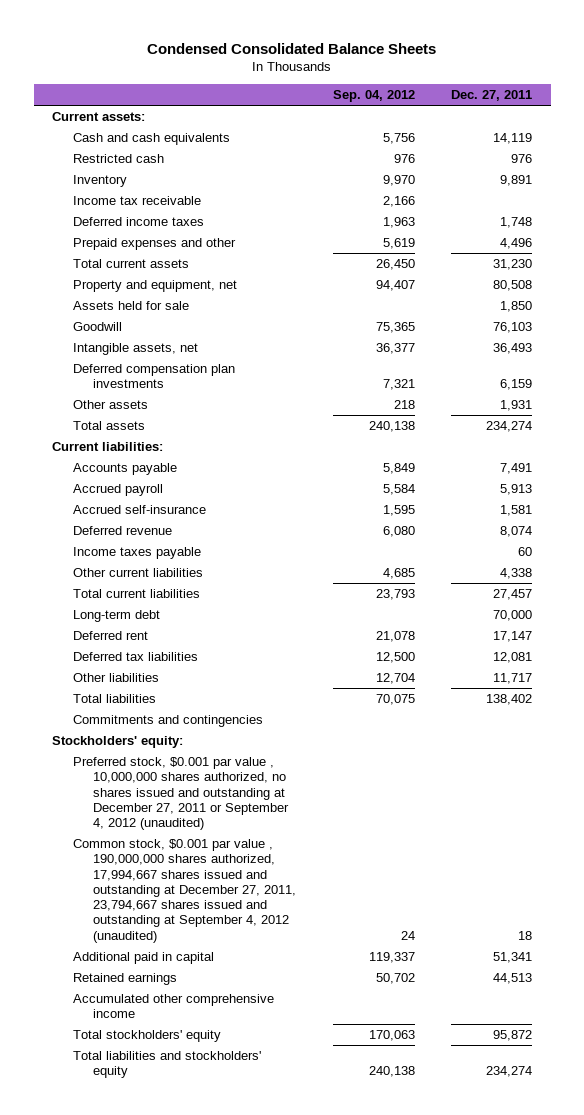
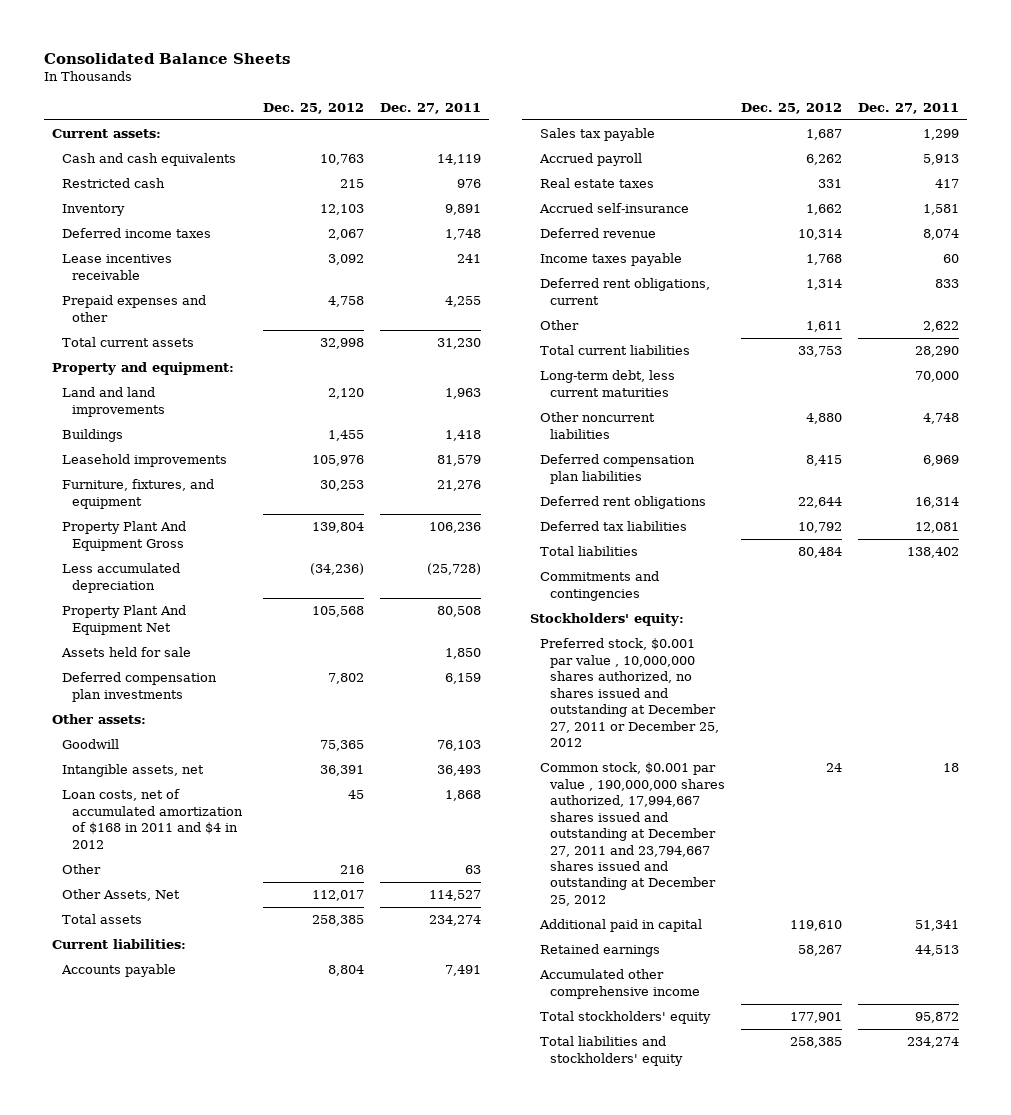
- Condensed Consolidated Balance Sheets
+ Consolidated Balance Sheets
- | Sep. 04, 2012 | Dec. 27, 2011
+ | Dec. 25, 2012 | Dec. 27, 2011
- Income tax receivable | 2,166 |
- Prepaid expenses and other | 5,619 | 4,496
+ Lease incentives receivable | 3,092 | 241
+ Prepaid expenses and other | 4,758 | 4,255
- Property and equipment, net | 94,407 | 80,508
+ Property and equipment:
+ Land and land improvements | 2,120 | 1,963
+ Buildings | 1,455 | 1,418
+ Leasehold improvements | 105,976 | 81,579
+ Furniture, fixtures, and equipment | 30,253 | 21,276
+ Property Plant And Equipment Gross | 139,804 | 106,236
+ Less accumulated depreciation | (34,236) | (25,728)
+ Property Plant And Equipment Net | 105,568 | 80,508
moved up: Deferred compensation plan investments | 7,802 | 6,159
+ Other assets:
- Other assets | 218 | 1,931
+ Loan costs, net of accumulated amortization of $168 in 2011 and $4 in 2012 | 45 | 1,868
+ Other | 216 | 63
+ Other Assets, Net | 112,017 | 114,527
+ Sales tax payable | 1,687 | 1,299
+ Real estate taxes | 331 | 417
- Other current liabilities | 4,685 | 4,338
- Total current liabilities | 23,793 | 27,457
- Long-term debt | | 70,000
- Deferred rent | 21,078 | 17,147
+ Deferred rent obligations, current | 1,314 | 833
+ Other | 1,611 | 2,622
+ Total current liabilities | 33,753 | 28,290
+ Long-term debt, less current maturities | | 70,000
+ Other noncurrent liabilities | 4,880 | 4,748
+ Deferred compensation plan liabilities | 8,415 | 6,969
+ Deferred rent obligations | 22,644 | 16,314
- Other liabilities | 12,704 | 11,717
- Preferred stock, $0.001 par value , 10,000,000 shares authorized, no shares issued and outstanding at December 27, 2011 or September 4, 2012 (unaudited)
- Common stock, $0.001 par value , 190,000,000 shares authorized, 17,994,667 shares issued and outstanding at December 27, 2011, 23,794,667 shares issued and outstanding at September 4, 2012 (unaudited) | 24 | 18
+ Preferred stock, $0.001 par value , 10,000,000 shares authorized, no shares issued and outstanding at December 27, 2011 or December 25, 2012
+ Common stock, $0.001 par value , 190,000,000 shares authorized, 17,994,667 shares issued and outstanding at December 27, 2011 and 23,794,667 shares issued and outstanding at December 25, 2012 | 24 | 18

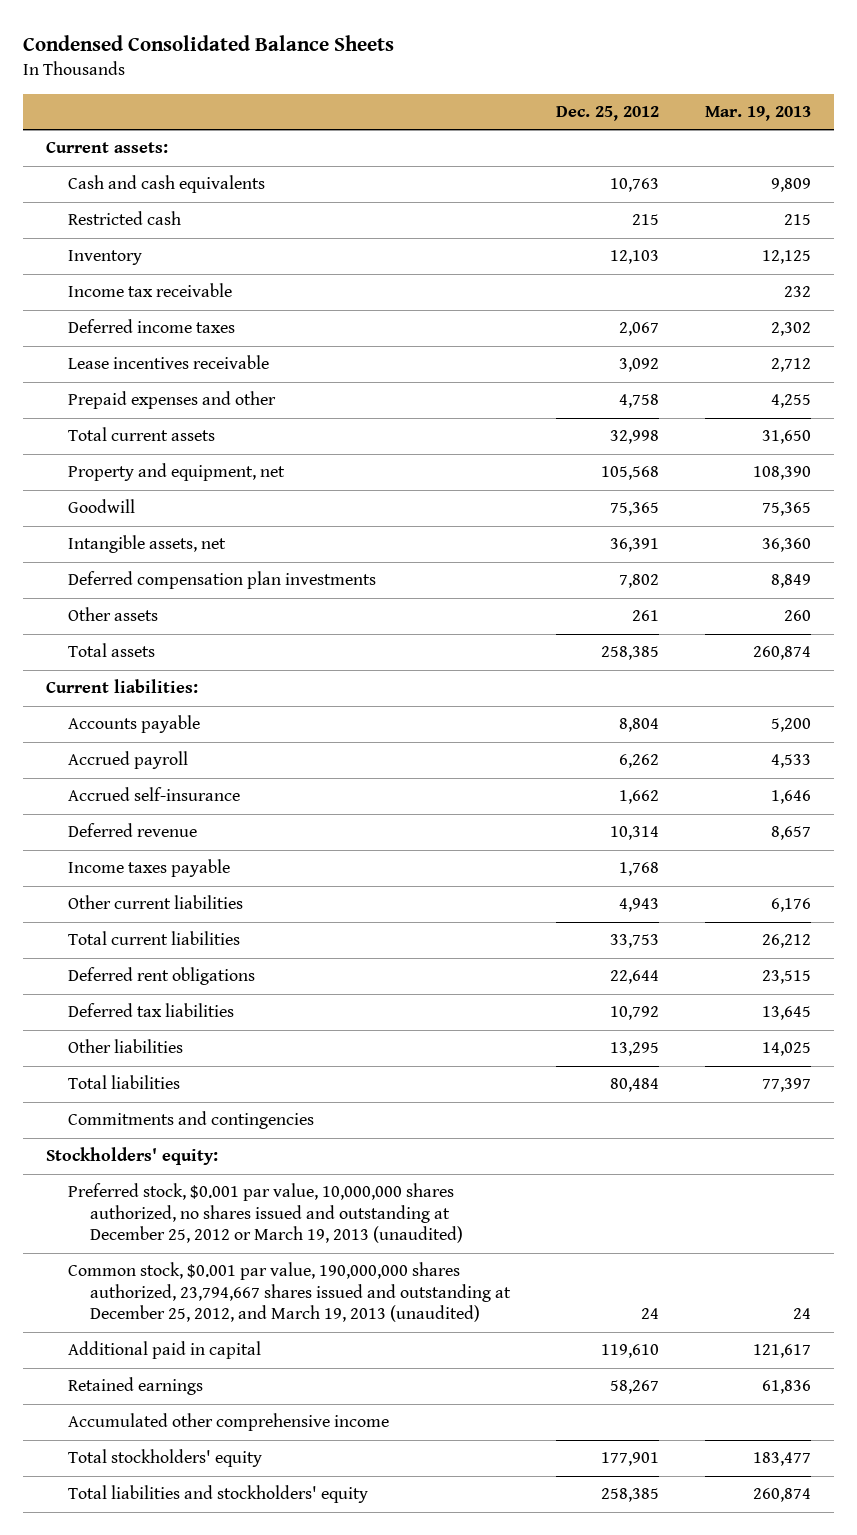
- Consolidated Balance Sheets
+ Condensed Consolidated Balance Sheets
- | Dec. 25, 2012 | Dec. 27, 2011
+ | Dec. 25, 2012 | Mar. 19, 2013
+ Income tax receivable | | 232
- Property and equipment:
- Land and land improvements | 2,120 | 1,963
- Buildings | 1,455 | 1,418
- Leasehold improvements | 105,976 | 81,579
- Furniture, fixtures, and equipment | 30,253 | 21,276
- Property Plant And Equipment Gross | 139,804 | 106,236
- Less accumulated depreciation | (34,236) | (25,728)
- Property Plant And Equipment Net | 105,568 | 80,508
- Assets held for sale | | 1,850
- Other assets:
+ Property and equipment, net | 105,568 | 108,390
- Loan costs, net of accumulated amortization of $168 in 2011 and $4 in 2012 | 45 | 1,868
- Other | 216 | 63
- Other Assets, Net | 112,017 | 114,527
moved down: Deferred compensation plan investments | 7,802 | 8,849
+ Other assets | 261 | 260
- Sales tax payable | 1,687 | 1,299
- Real estate taxes | 331 | 417
- Deferred rent obligations, current | 1,314 | 833
- Other | 1,611 | 2,622
+ Other current liabilities | 4,943 | 6,176
- Long-term debt, less current maturities | | 70,000
- Other noncurrent liabilities | 4,880 | 4,748
- Deferred compensation plan liabilities | 8,415 | 6,969
+ Other liabilities | 13,295 | 14,025
- Preferred stock, $0.001 par value , 10,000,000 shares authorized, no shares issued and outstanding at December 27, 2011 or December 25, 2012
- Common stock, $0.001 par value , 190,000,000 shares authorized, 17,994,667 shares issued and outstanding at December 27, 2011 and 23,794,667 shares issued and outstanding at December 25, 2012 | 24 | 18
+ Preferred stock, $0.001 par value, 10,000,000 shares authorized, no shares issued and outstanding at December 25, 2012 or March 19, 2013 (unaudited)
+ Common stock, $0.001 par value, 190,000,000 shares authorized, 23,794,667 shares issued and outstanding at December 25, 2012, and March 19, 2013 (unaudited) | 24 | 24

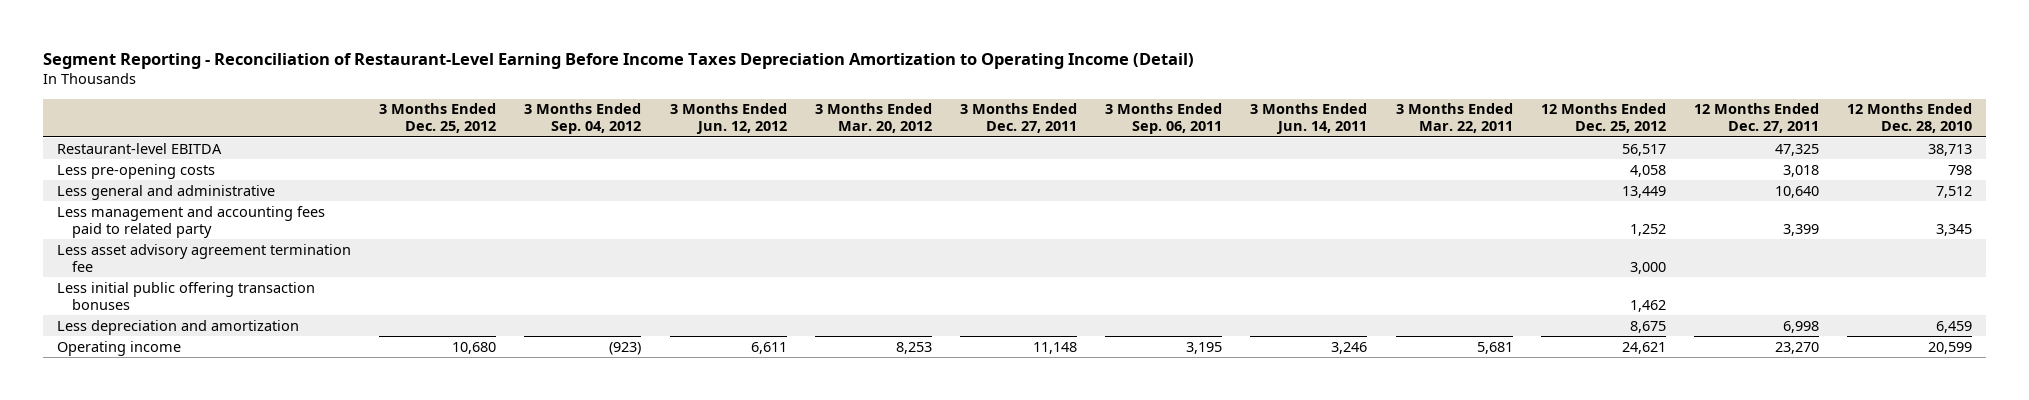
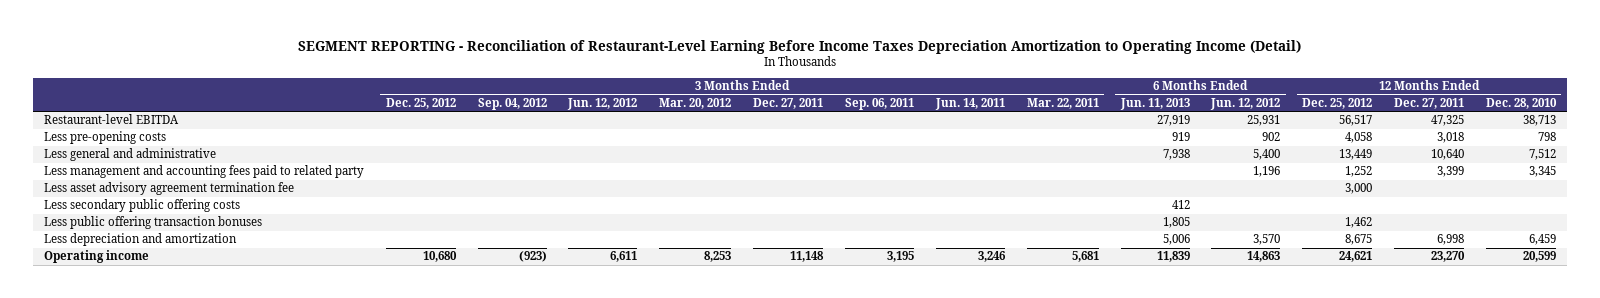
- Segment Reporting - Reconciliation of Restaurant-Level Earning Before Income Taxes Depreciation Amortization to Operating Income (Detail)
+ SEGMENT REPORTING - Reconciliation of Restaurant-Level Earning Before Income Taxes Depreciation Amortization to Operating Income (Detail)
- | 3 Months Ended Dec. 25, 2012 | 3 Months Ended Sep. 04, 2012 | 3 Months Ended Jun. 12, 2012 | 3 Months Ended Mar. 20, 2012 | 3 Months Ended Dec. 27, 2011 | 3 Months Ended Sep. 06, 2011 | 3 Months Ended Jun. 14, 2011 | 3 Months Ended Mar. 22, 2011 | 12 Months Ended Dec. 25, 2012 | 12 Months Ended Dec. 27, 2011 | 12 Months Ended Dec. 28, 2010
+ | 3 Months Ended Dec. 25, 2012 | 3 Months Ended Sep. 04, 2012 | 3 Months Ended Jun. 12, 2012 | 3 Months Ended Mar. 20, 2012 | 3 Months Ended Dec. 27, 2011 | 3 Months Ended Sep. 06, 2011 | 3 Months Ended Jun. 14, 2011 | 3 Months Ended Mar. 22, 2011 | 6 Months Ended Jun. 11, 2013 | 6 Months Ended Jun. 12, 2012 | 12 Months Ended Dec. 25, 2012 | 12 Months Ended Dec. 27, 2011 | 12 Months Ended Dec. 28, 2010
- Less initial public offering transaction bonuses | | | | | | | | | 1,462 | |
+ Less secondary public offering costs | | | | | | | | | 412 | | | |
+ Less public offering transaction bonuses | | | | | | | | | 1,805 | | 1,462 | |

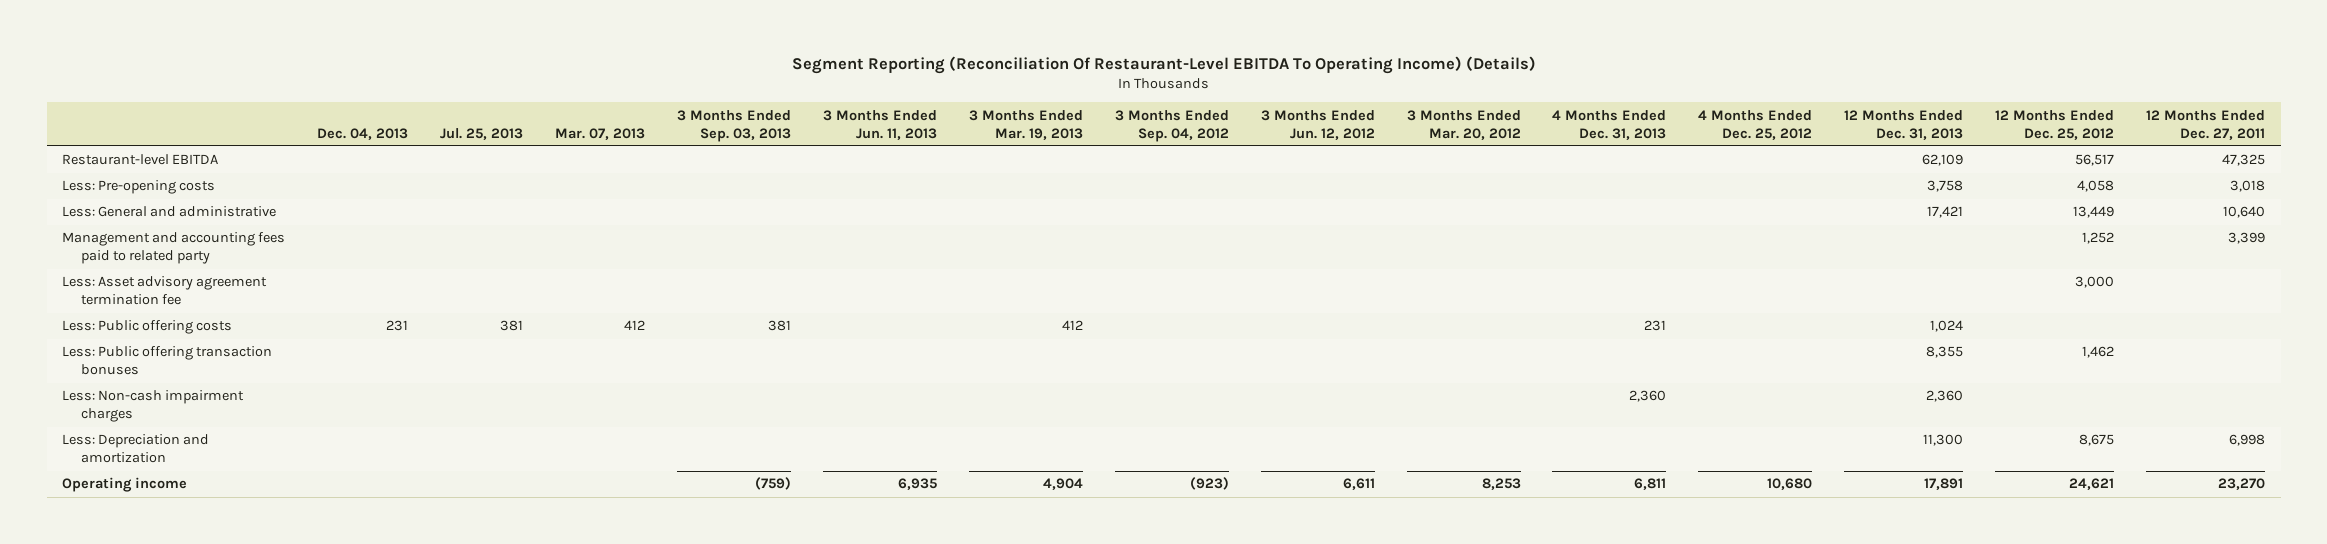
- SEGMENT REPORTING - Reconciliation of Restaurant-Level Earning Before Income Taxes Depreciation Amortization to Operating Income (Detail)
+ Segment Reporting (Reconciliation Of Restaurant-Level EBITDA To Operating Income) (Details)
- | 3 Months Ended Dec. 25, 2012 | 3 Months Ended Sep. 04, 2012 | 3 Months Ended Jun. 12, 2012 | 3 Months Ended Mar. 20, 2012 | 3 Months Ended Dec. 27, 2011 | 3 Months Ended Sep. 06, 2011 | 3 Months Ended Jun. 14, 2011 | 3 Months Ended Mar. 22, 2011 | 6 Months Ended Jun. 11, 2013 | 6 Months Ended Jun. 12, 2012 | 12 Months Ended Dec. 25, 2012 | 12 Months Ended Dec. 27, 2011 | 12 Months Ended Dec. 28, 2010
+ | Dec. 04, 2013 | Jul. 25, 2013 | Mar. 07, 2013 | 3 Months Ended Sep. 03, 2013 | 3 Months Ended Jun. 11, 2013 | 3 Months Ended Mar. 19, 2013 | 3 Months Ended Sep. 04, 2012 | 3 Months Ended Jun. 12, 2012 | 3 Months Ended Mar. 20, 2012 | 4 Months Ended Dec. 31, 2013 | 4 Months Ended Dec. 25, 2012 | 12 Months Ended Dec. 31, 2013 | 12 Months Ended Dec. 25, 2012 | 12 Months Ended Dec. 27, 2011
- Less pre-opening costs | | | | | | | | | 919 | 902 | 4,058 | 3,018 | 798
- Less general and administrative | | | | | | | | | 7,938 | 5,400 | 13,449 | 10,640 | 7,512
- Less management and accounting fees paid to related party | | | | | | | | | | 1,196 | 1,252 | 3,399 | 3,345
- Less asset advisory agreement termination fee | | | | | | | | | | | 3,000 | |
- Less secondary public offering costs | | | | | | | | | 412 | | | |
- Less public offering transaction bonuses | | | | | | | | | 1,805 | | 1,462 | |
- Less depreciation and amortization | | | | | | | | | 5,006 | 3,570 | 8,675 | 6,998 | 6,459
+ Less: Pre-opening costs | | | | | | | | | | | | 3,758 | 4,058 | 3,018
+ Less: General and administrative | | | | | | | | | | | | 17,421 | 13,449 | 10,640
+ Management and accounting fees paid to related party | | | | | | | | | | | | | 1,252 | 3,399
+ Less: Asset advisory agreement termination fee | | | | | | | | | | | | | 3,000 |
+ Less: Public offering costs | 231 | 381 | 412 | 381 | | 412 | | | | 231 | | 1,024 | |
+ Less: Public offering transaction bonuses | | | | | | | | | | | | 8,355 | 1,462 |
+ Less: Non-cash impairment charges | | | | | | | | | | 2,360 | | 2,360 | |
+ Less: Depreciation and amortization | | | | | | | | | | | | 11,300 | 8,675 | 6,998

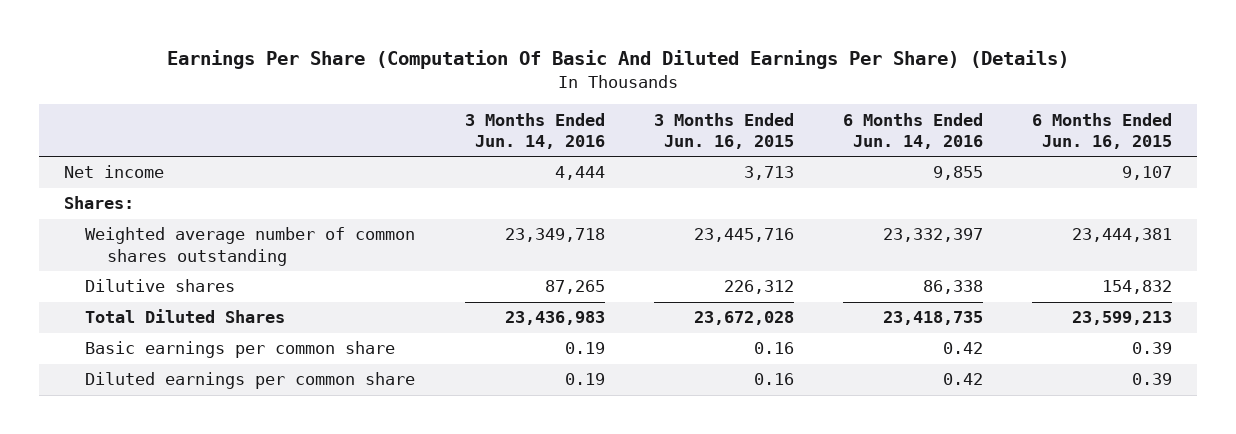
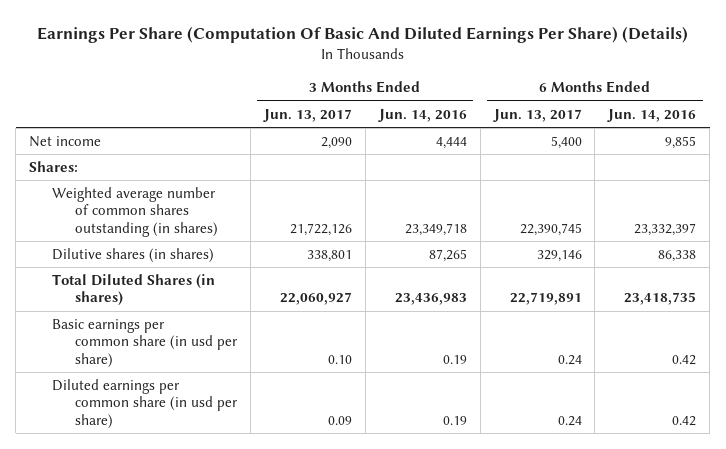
- | 3 Months Ended Jun. 14, 2016 | 3 Months Ended Jun. 16, 2015 | 6 Months Ended Jun. 14, 2016 | 6 Months Ended Jun. 16, 2015
+ | 3 Months Ended Jun. 13, 2017 | 3 Months Ended Jun. 14, 2016 | 6 Months Ended Jun. 13, 2017 | 6 Months Ended Jun. 14, 2016
- Weighted average number of common shares outstanding | 23,349,718 | 23,445,716 | 23,332,397 | 23,444,381
- Dilutive shares | 87,265 | 226,312 | 86,338 | 154,832
- Total Diluted Shares | 23,436,983 | 23,672,028 | 23,418,735 | 23,599,213
- Basic earnings per common share | 0.19 | 0.16 | 0.42 | 0.39
- Diluted earnings per common share | 0.19 | 0.16 | 0.42 | 0.39
+ Weighted average number of common shares outstanding (in shares) | 21,722,126 | 23,349,718 | 22,390,745 | 23,332,397
+ Dilutive shares (in shares) | 338,801 | 87,265 | 329,146 | 86,338
+ Total Diluted Shares (in shares) | 22,060,927 | 23,436,983 | 22,719,891 | 23,418,735
+ Basic earnings per common share (in usd per share) | 0.10 | 0.19 | 0.24 | 0.42
+ Diluted earnings per common share (in usd per share) | 0.09 | 0.19 | 0.24 | 0.42

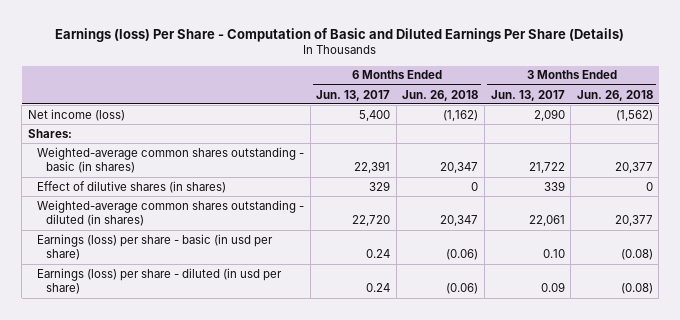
- Earnings Per Share (Computation Of Basic And Diluted Earnings Per Share) (Details)
+ Earnings (loss) Per Share - Computation of Basic and Diluted Earnings Per Share (Details)
- | 3 Months Ended Jun. 13, 2017 | 3 Months Ended Jun. 14, 2016 | 6 Months Ended Jun. 13, 2017 | 6 Months Ended Jun. 14, 2016
+ | 6 Months Ended Jun. 13, 2017 | 6 Months Ended Jun. 26, 2018 | 3 Months Ended Jun. 13, 2017 | 3 Months Ended Jun. 26, 2018
- Net income | 2,090 | 4,444 | 5,400 | 9,855
+ Net income (loss) | 5,400 | (1,162) | 2,090 | (1,562)
- Weighted average number of common shares outstanding (in shares) | 21,722,126 | 23,349,718 | 22,390,745 | 23,332,397
- Dilutive shares (in shares) | 338,801 | 87,265 | 329,146 | 86,338
- Total Diluted Shares (in shares) | 22,060,927 | 23,436,983 | 22,719,891 | 23,418,735
- Basic earnings per common share (in usd per share) | 0.10 | 0.19 | 0.24 | 0.42
- Diluted earnings per common share (in usd per share) | 0.09 | 0.19 | 0.24 | 0.42
+ Weighted-average common shares outstanding - basic (in shares) | 22,391 | 20,347 | 21,722 | 20,377
+ Effect of dilutive shares (in shares) | 329 | 0 | 339 | 0
+ Weighted-average common shares outstanding - diluted (in shares) | 22,720 | 20,347 | 22,061 | 20,377
+ Earnings (loss) per share - basic (in usd per share) | 0.24 | (0.06) | 0.10 | (0.08)
+ Earnings (loss) per share - diluted (in usd per share) | 0.24 | (0.06) | 0.09 | (0.08)

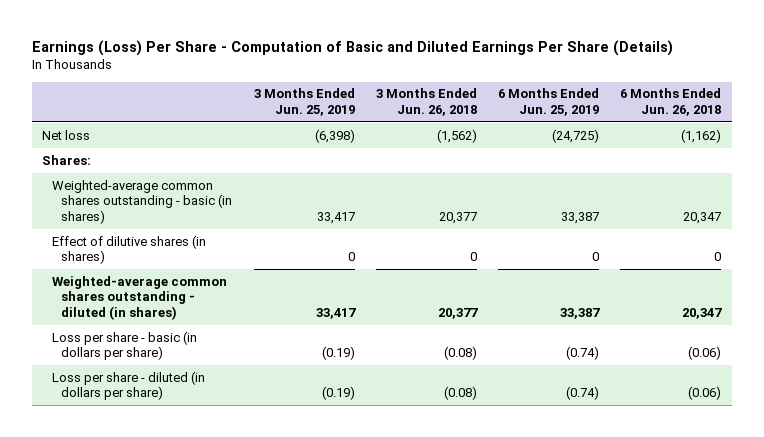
- Earnings (loss) Per Share - Computation of Basic and Diluted Earnings Per Share (Details)
+ Earnings (Loss) Per Share - Computation of Basic and Diluted Earnings Per Share (Details)
- | 6 Months Ended Jun. 13, 2017 | 6 Months Ended Jun. 26, 2018 | 3 Months Ended Jun. 13, 2017 | 3 Months Ended Jun. 26, 2018
+ | 3 Months Ended Jun. 25, 2019 | 3 Months Ended Jun. 26, 2018 | 6 Months Ended Jun. 25, 2019 | 6 Months Ended Jun. 26, 2018
- Net income (loss) | 5,400 | (1,162) | 2,090 | (1,562)
+ Net loss | (6,398) | (1,562) | (24,725) | (1,162)
- Earnings (loss) per share - basic (in usd per share) | 0.24 | (0.06) | 0.10 | (0.08)
- Earnings (loss) per share - diluted (in usd per share) | 0.24 | (0.06) | 0.09 | (0.08)
+ Loss per share - basic (in dollars per share) | (0.19) | (0.08) | (0.74) | (0.06)
+ Loss per share - diluted (in dollars per share) | (0.19) | (0.08) | (0.74) | (0.06)

